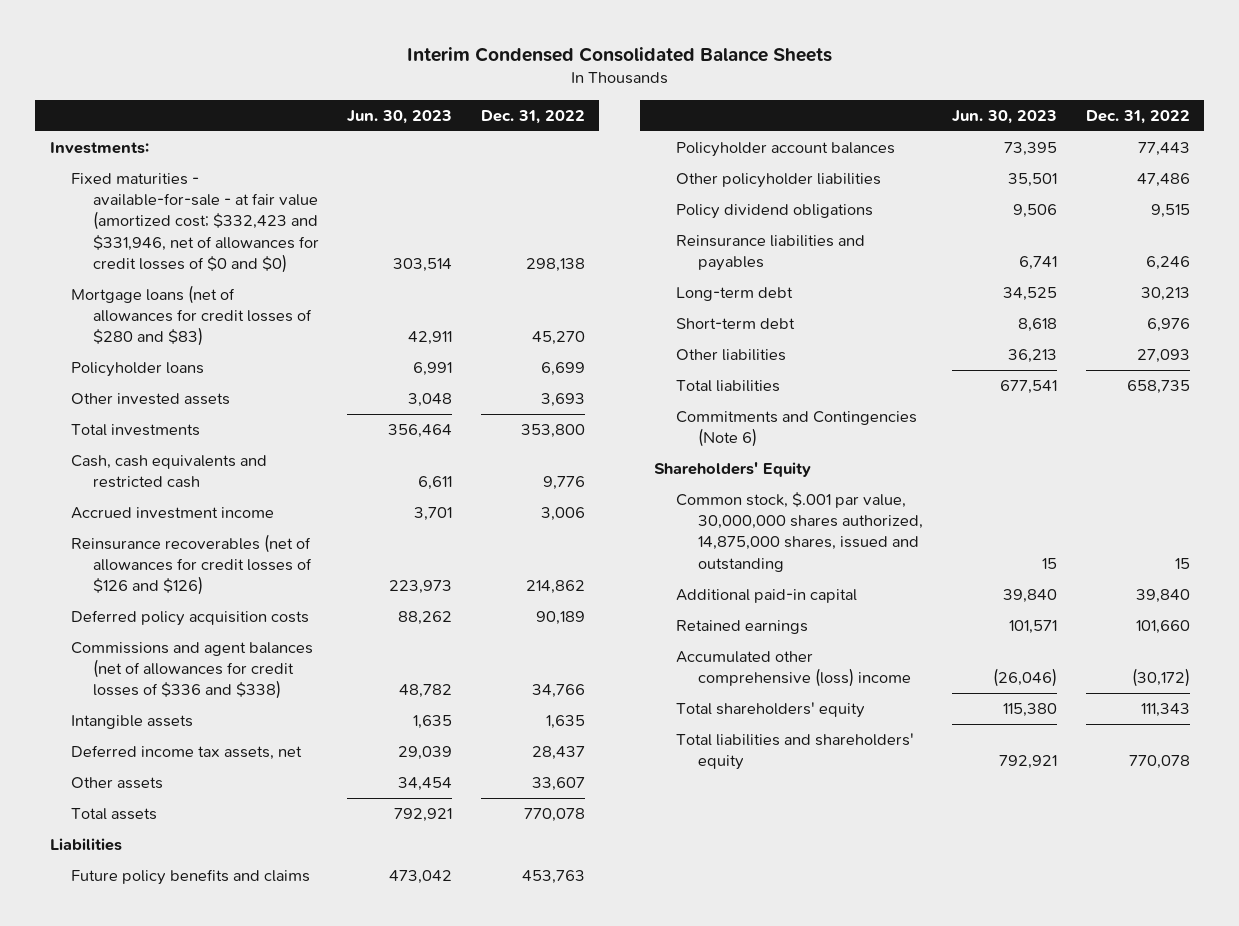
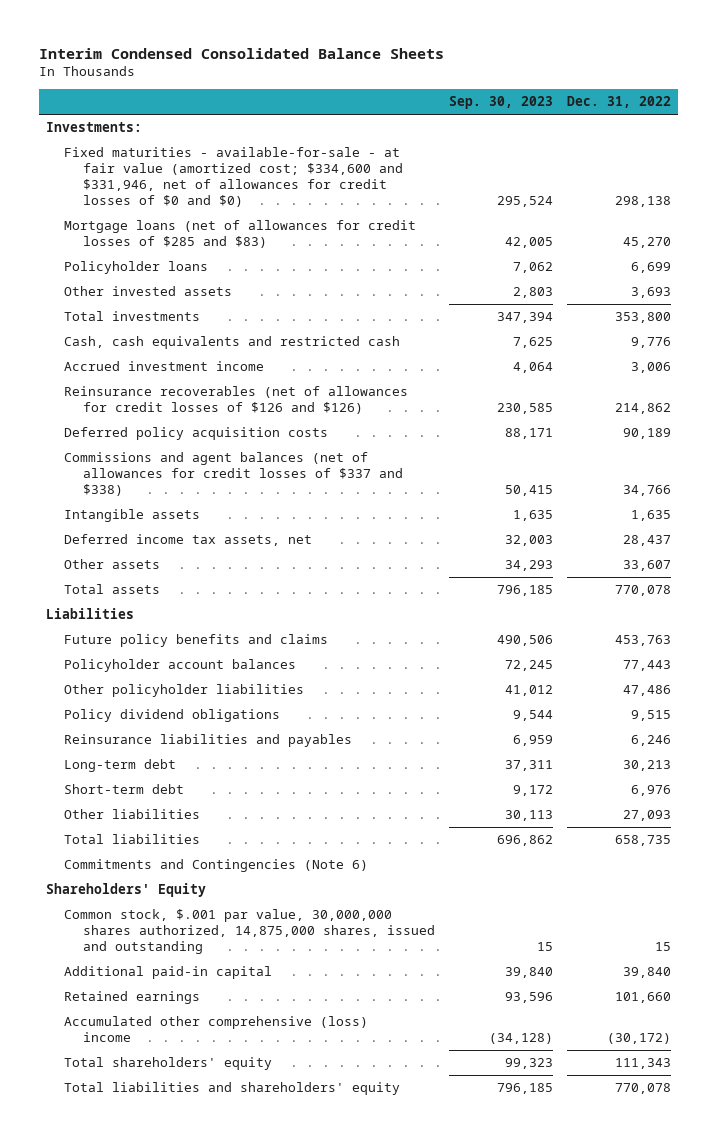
- | Jun. 30, 2023 | Dec. 31, 2022
+ | Sep. 30, 2023 | Dec. 31, 2022
- Fixed maturities - available-for-sale - at fair value (amortized cost; $332,423 and $331,946, net of allowances for credit losses of $0 and $0) | 303,514 | 298,138
- Mortgage loans (net of allowances for credit losses of $280 and $83) | 42,911 | 45,270
+ Fixed maturities - available-for-sale - at fair value (amortized cost; $334,600 and $331,946, net of allowances for credit losses of $0 and $0) | 295,524 | 298,138
+ Mortgage loans (net of allowances for credit losses of $285 and $83) | 42,005 | 45,270
- Commissions and agent balances (net of allowances for credit losses of $336 and $338) | 48,782 | 34,766
+ Commissions and agent balances (net of allowances for credit losses of $337 and $338) | 50,415 | 34,766

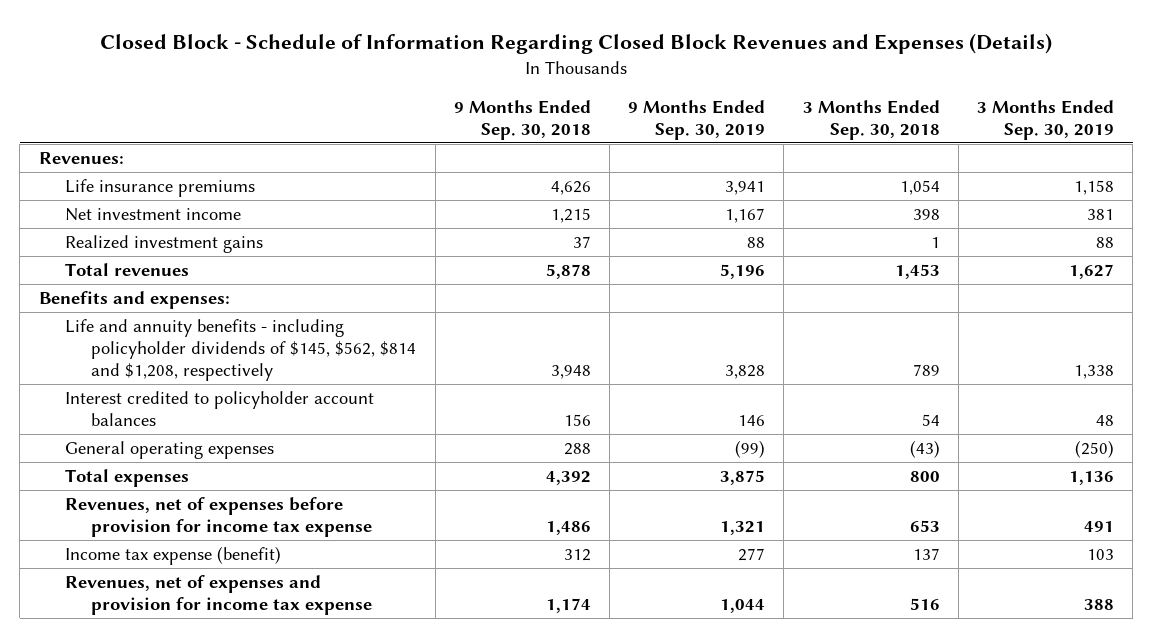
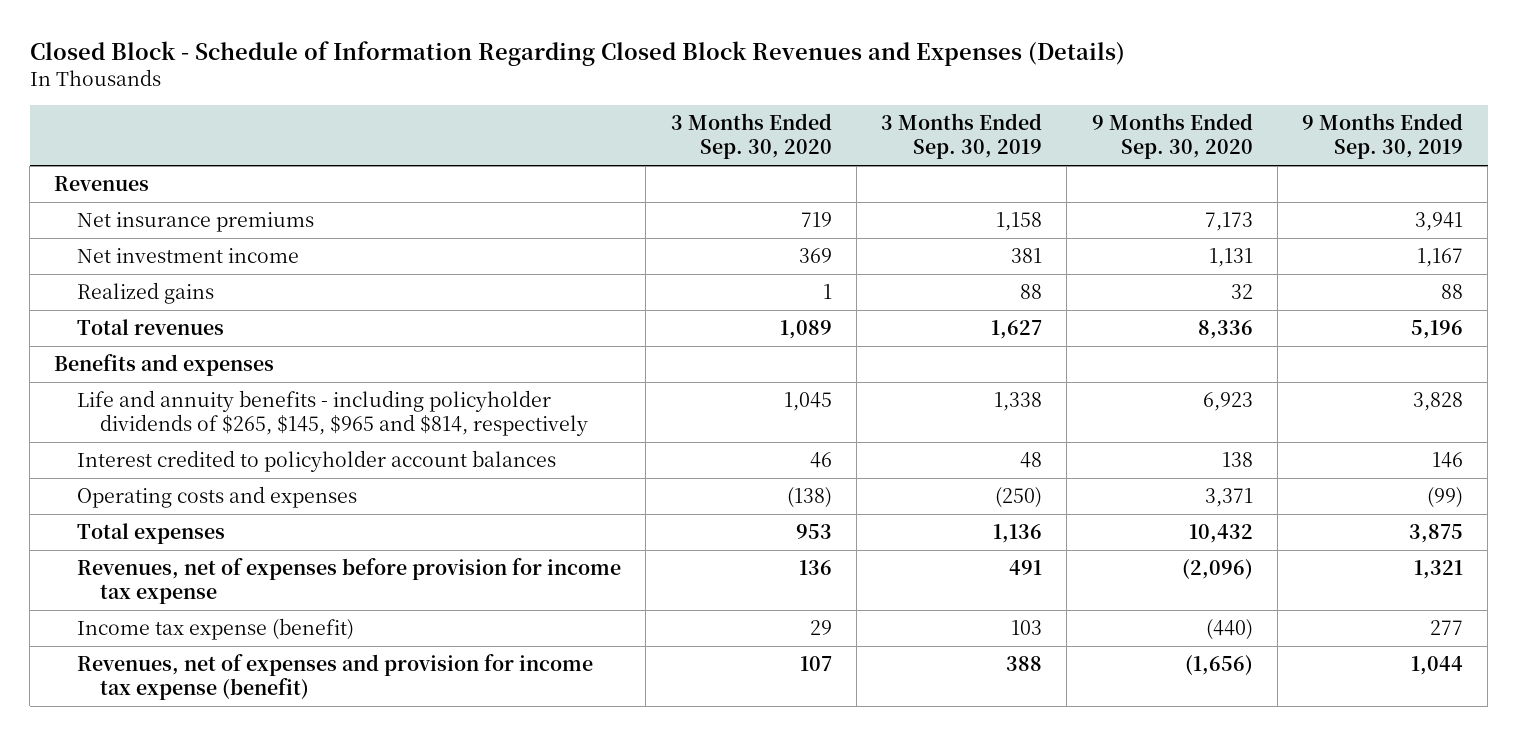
- | 9 Months Ended Sep. 30, 2018 | 9 Months Ended Sep. 30, 2019 | 3 Months Ended Sep. 30, 2018 | 3 Months Ended Sep. 30, 2019
+ | 3 Months Ended Sep. 30, 2020 | 3 Months Ended Sep. 30, 2019 | 9 Months Ended Sep. 30, 2020 | 9 Months Ended Sep. 30, 2019
- Revenues:
- Life insurance premiums | 4,626 | 3,941 | 1,054 | 1,158
+ Revenues
+ Net insurance premiums | 719 | 1,158 | 7,173 | 3,941
- Realized investment gains | 37 | 88 | 1 | 88
+ Realized gains | 1 | 88 | 32 | 88
- Benefits and expenses:
- Life and annuity benefits - including policyholder dividends of $145, $562, $814 and $1,208, respectively | 3,948 | 3,828 | 789 | 1,338
+ Benefits and expenses
+ Life and annuity benefits - including policyholder dividends of $265, $145, $965 and $814, respectively | 1,045 | 1,338 | 6,923 | 3,828
- General operating expenses | 288 | (99) | (43) | (250)
+ Operating costs and expenses | (138) | (250) | 3,371 | (99)
- Revenues, net of expenses and provision for income tax expense | 1,174 | 1,044 | 516 | 388
+ Revenues, net of expenses and provision for income tax expense (benefit) | 107 | 388 | (1,656) | 1,044

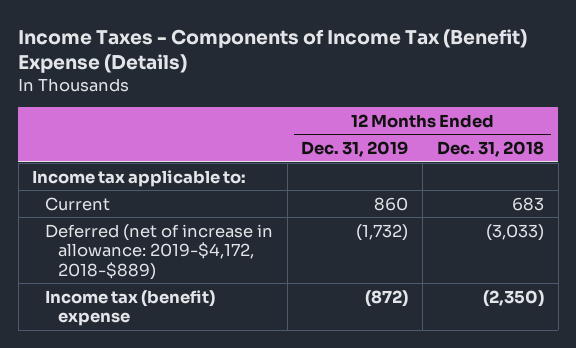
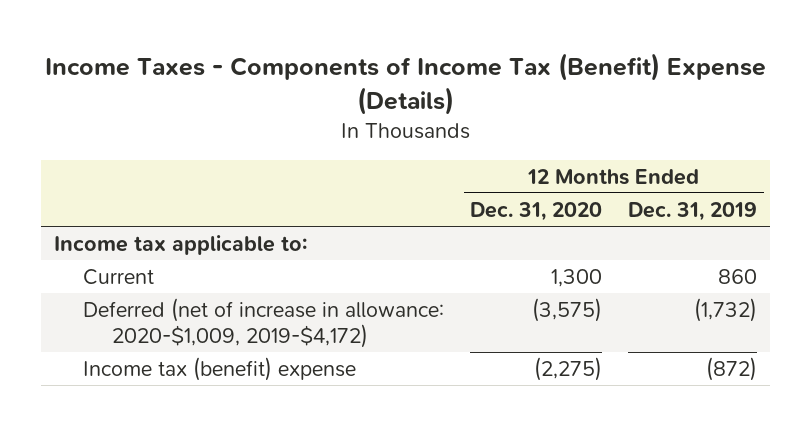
- | 12 Months Ended Dec. 31, 2019 | 12 Months Ended Dec. 31, 2018
+ | 12 Months Ended Dec. 31, 2020 | 12 Months Ended Dec. 31, 2019
- Deferred (net of increase in allowance: 2019-$4,172, 2018-$889) | (1,732) | (3,033)
+ Deferred (net of increase in allowance: 2020-$1,009, 2019-$4,172) | (3,575) | (1,732)

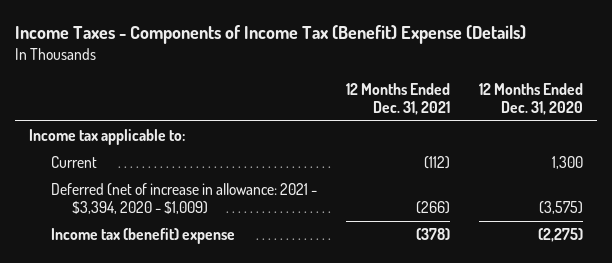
- | 12 Months Ended Dec. 31, 2020 | 12 Months Ended Dec. 31, 2019
+ | 12 Months Ended Dec. 31, 2021 | 12 Months Ended Dec. 31, 2020
- Deferred (net of increase in allowance: 2020-$1,009, 2019-$4,172) | (3,575) | (1,732)
+ Deferred (net of increase in allowance: 2021 - $3,394, 2020 - $1,009) | (266) | (3,575)

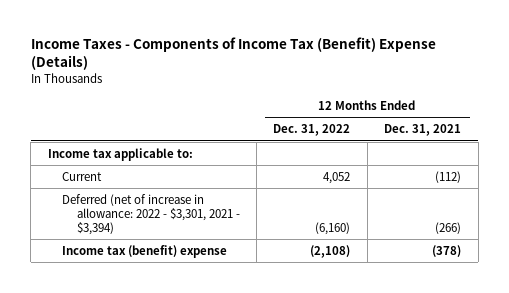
- | 12 Months Ended Dec. 31, 2021 | 12 Months Ended Dec. 31, 2020
+ | 12 Months Ended Dec. 31, 2022 | 12 Months Ended Dec. 31, 2021
- Deferred (net of increase in allowance: 2021 - $3,394, 2020 - $1,009) | (266) | (3,575)
+ Deferred (net of increase in allowance: 2022 - $3,301, 2021 - $3,394) | (6,160) | (266)

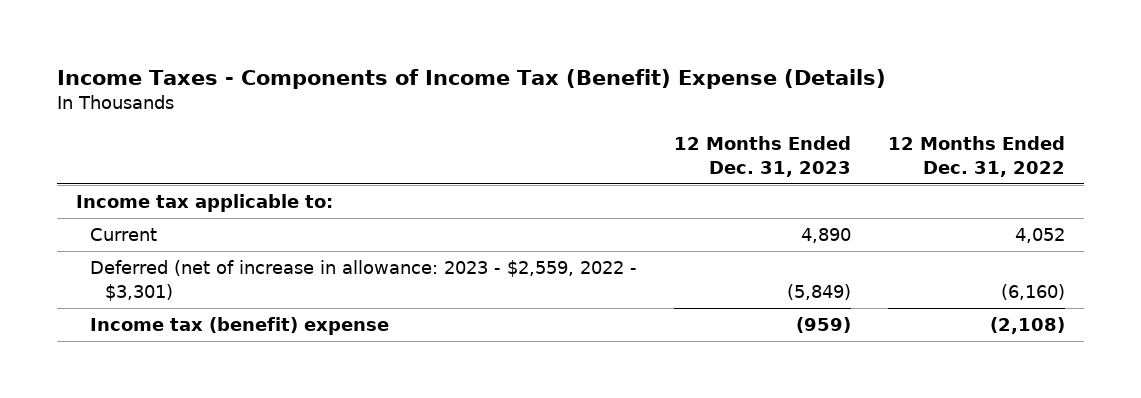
- | 12 Months Ended Dec. 31, 2022 | 12 Months Ended Dec. 31, 2021
+ | 12 Months Ended Dec. 31, 2023 | 12 Months Ended Dec. 31, 2022
- Deferred (net of increase in allowance: 2022 - $3,301, 2021 - $3,394) | (6,160) | (266)
+ Deferred (net of increase in allowance: 2023 - $2,559, 2022 - $3,301) | (5,849) | (6,160)

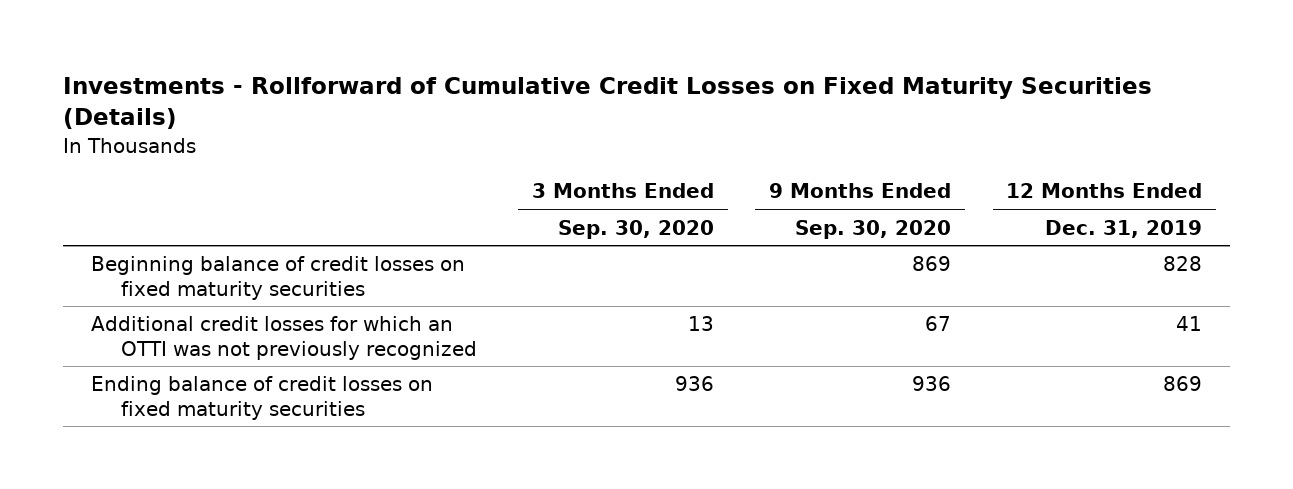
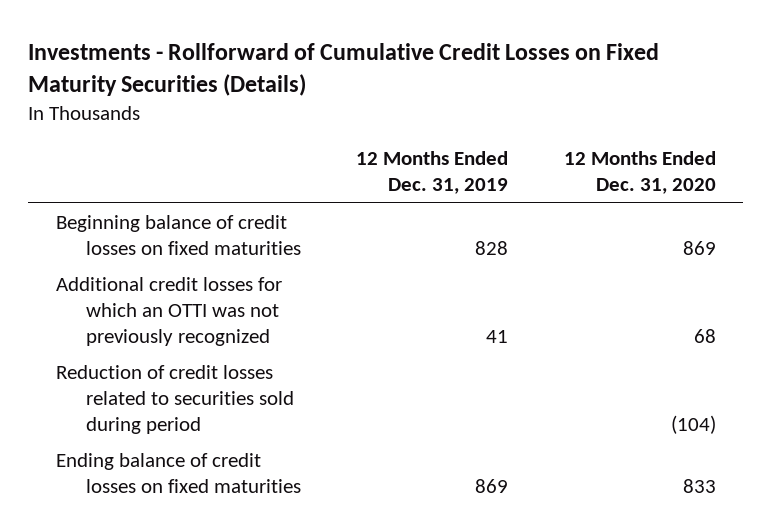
- | 3 Months Ended Sep. 30, 2020 | 9 Months Ended Sep. 30, 2020 | 12 Months Ended Dec. 31, 2019
+ | 12 Months Ended Dec. 31, 2019 | 12 Months Ended Dec. 31, 2020
- Beginning balance of credit losses on fixed maturity securities | | 869 | 828
+ Beginning balance of credit losses on fixed maturities | 828 | 869
- Ending balance of credit losses on fixed maturity securities | 936 | 936 | 869
+ Reduction of credit losses related to securities sold during period | | (104)
+ Ending balance of credit losses on fixed maturities | 869 | 833

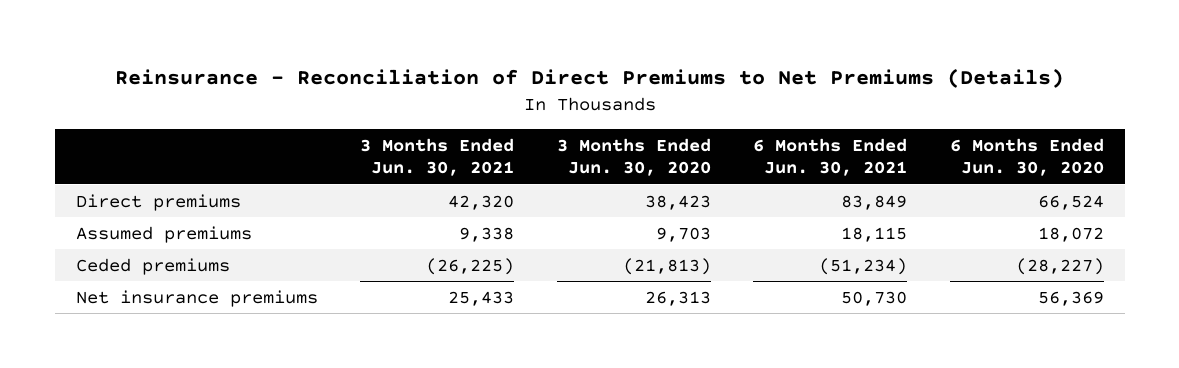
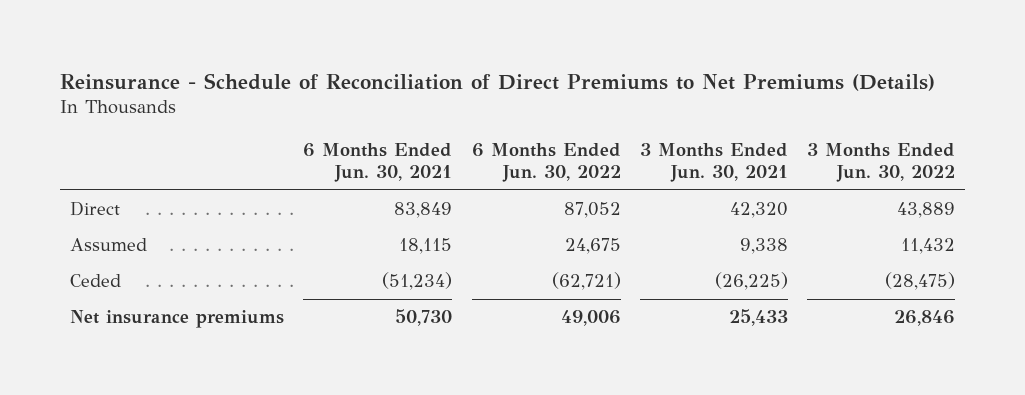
- Reinsurance - Reconciliation of Direct Premiums to Net Premiums (Details)
+ Reinsurance - Schedule of Reconciliation of Direct Premiums to Net Premiums (Details)
- | 3 Months Ended Jun. 30, 2021 | 3 Months Ended Jun. 30, 2020 | 6 Months Ended Jun. 30, 2021 | 6 Months Ended Jun. 30, 2020
+ | 6 Months Ended Jun. 30, 2021 | 6 Months Ended Jun. 30, 2022 | 3 Months Ended Jun. 30, 2021 | 3 Months Ended Jun. 30, 2022
- Direct premiums | 42,320 | 38,423 | 83,849 | 66,524
- Assumed premiums | 9,338 | 9,703 | 18,115 | 18,072
- Ceded premiums | (26,225) | (21,813) | (51,234) | (28,227)
+ Direct | 83,849 | 87,052 | 42,320 | 43,889
+ Assumed | 18,115 | 24,675 | 9,338 | 11,432
+ Ceded | (51,234) | (62,721) | (26,225) | (28,475)

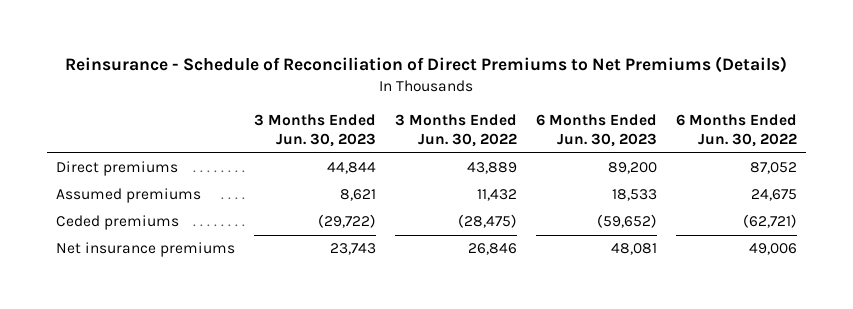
- | 6 Months Ended Jun. 30, 2021 | 6 Months Ended Jun. 30, 2022 | 3 Months Ended Jun. 30, 2021 | 3 Months Ended Jun. 30, 2022
+ | 3 Months Ended Jun. 30, 2023 | 3 Months Ended Jun. 30, 2022 | 6 Months Ended Jun. 30, 2023 | 6 Months Ended Jun. 30, 2022
- Direct | 83,849 | 87,052 | 42,320 | 43,889
- Assumed | 18,115 | 24,675 | 9,338 | 11,432
- Ceded | (51,234) | (62,721) | (26,225) | (28,475)
+ Direct premiums | 44,844 | 43,889 | 89,200 | 87,052
+ Assumed premiums | 8,621 | 11,432 | 18,533 | 24,675
+ Ceded premiums | (29,722) | (28,475) | (59,652) | (62,721)

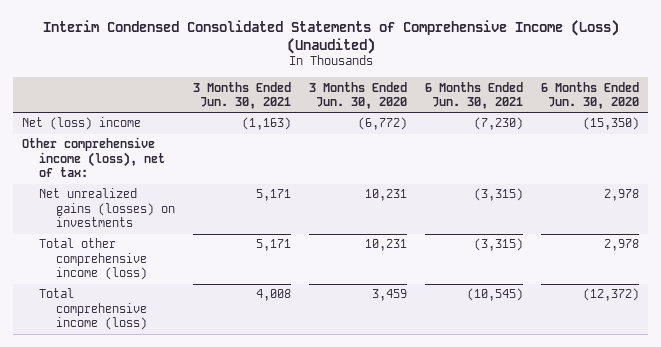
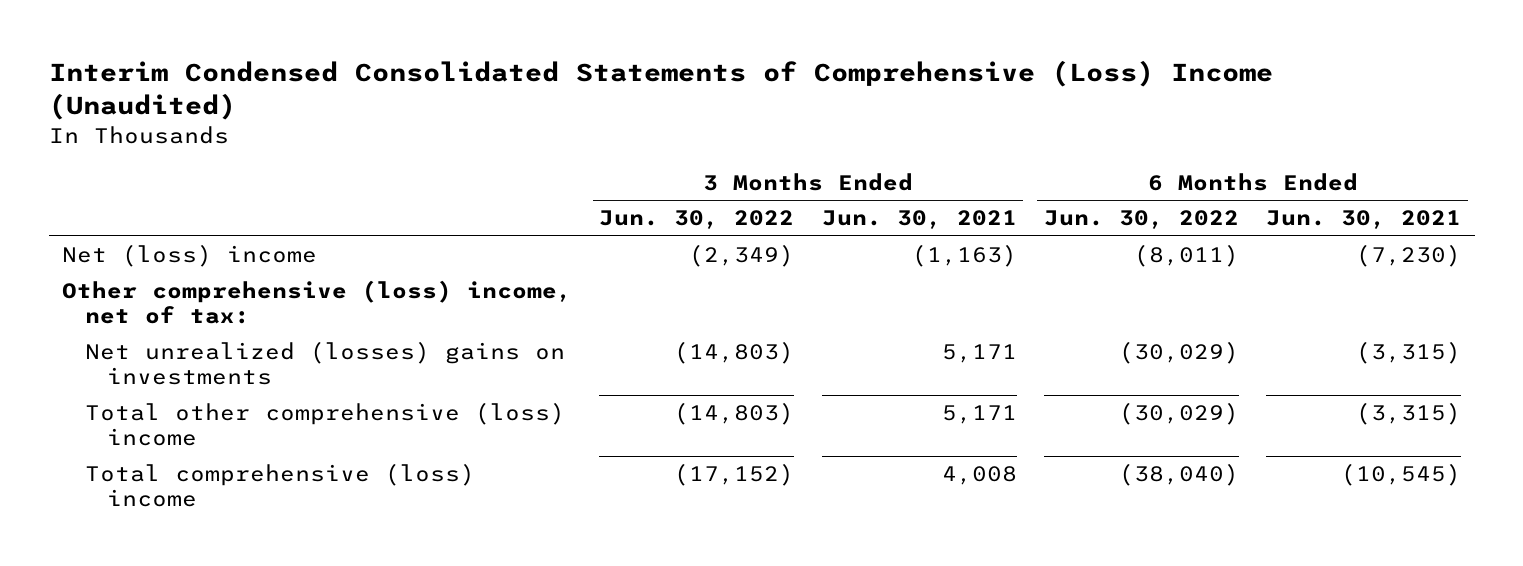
- Interim Condensed Consolidated Statements of Comprehensive Income (Loss) (Unaudited)
+ Interim Condensed Consolidated Statements of Comprehensive (Loss) Income (Unaudited)
- | 3 Months Ended Jun. 30, 2021 | 3 Months Ended Jun. 30, 2020 | 6 Months Ended Jun. 30, 2021 | 6 Months Ended Jun. 30, 2020
+ | 3 Months Ended Jun. 30, 2022 | 3 Months Ended Jun. 30, 2021 | 6 Months Ended Jun. 30, 2022 | 6 Months Ended Jun. 30, 2021
- Other comprehensive income (loss), net of tax:
- Net unrealized gains (losses) on investments | 5,171 | 10,231 | (3,315) | 2,978
- Total other comprehensive income (loss) | 5,171 | 10,231 | (3,315) | 2,978
- Total comprehensive income (loss) | 4,008 | 3,459 | (10,545) | (12,372)
+ Other comprehensive (loss) income, net of tax:
+ Net unrealized (losses) gains on investments | (14,803) | 5,171 | (30,029) | (3,315)
+ Total other comprehensive (loss) income | (14,803) | 5,171 | (30,029) | (3,315)
+ Total comprehensive (loss) income | (17,152) | 4,008 | (38,040) | (10,545)

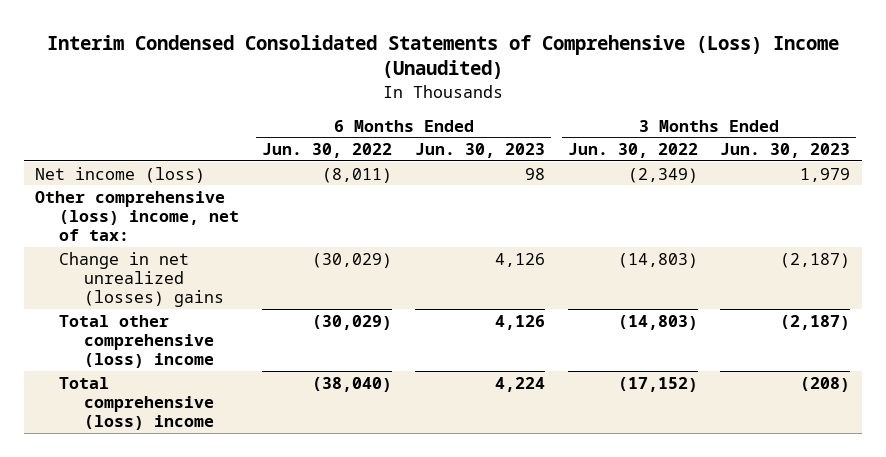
- | 3 Months Ended Jun. 30, 2022 | 3 Months Ended Jun. 30, 2021 | 6 Months Ended Jun. 30, 2022 | 6 Months Ended Jun. 30, 2021
+ | 6 Months Ended Jun. 30, 2022 | 6 Months Ended Jun. 30, 2023 | 3 Months Ended Jun. 30, 2022 | 3 Months Ended Jun. 30, 2023
- Net (loss) income | (2,349) | (1,163) | (8,011) | (7,230)
+ Net income (loss) | (8,011) | 98 | (2,349) | 1,979
- Net unrealized (losses) gains on investments | (14,803) | 5,171 | (30,029) | (3,315)
+ Change in net unrealized (losses) gains | (30,029) | 4,126 | (14,803) | (2,187)

